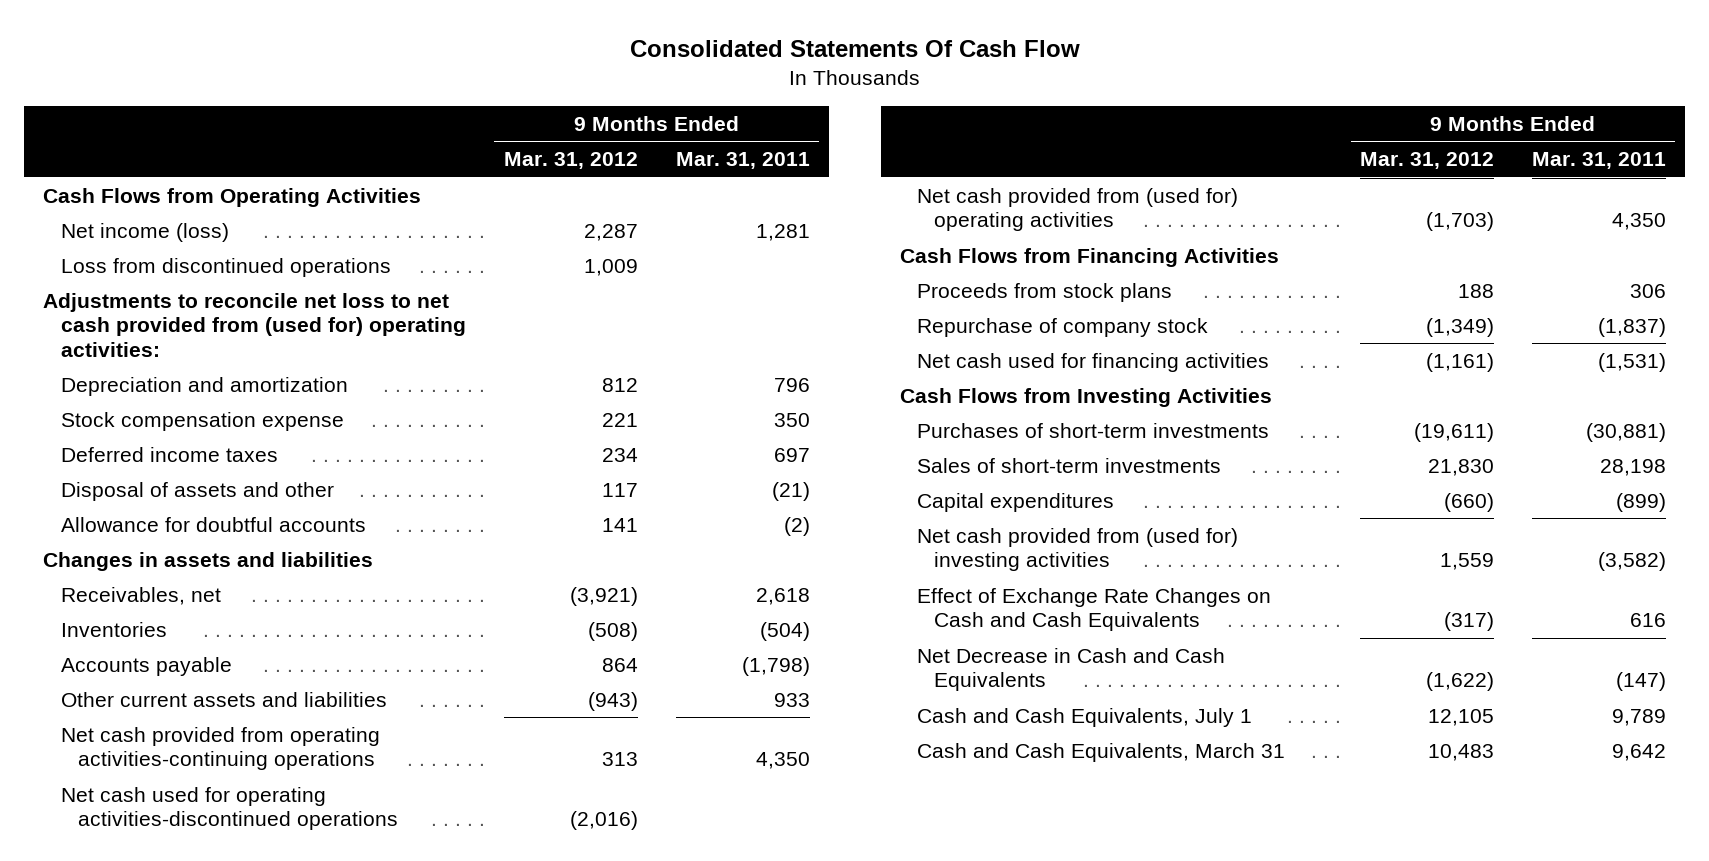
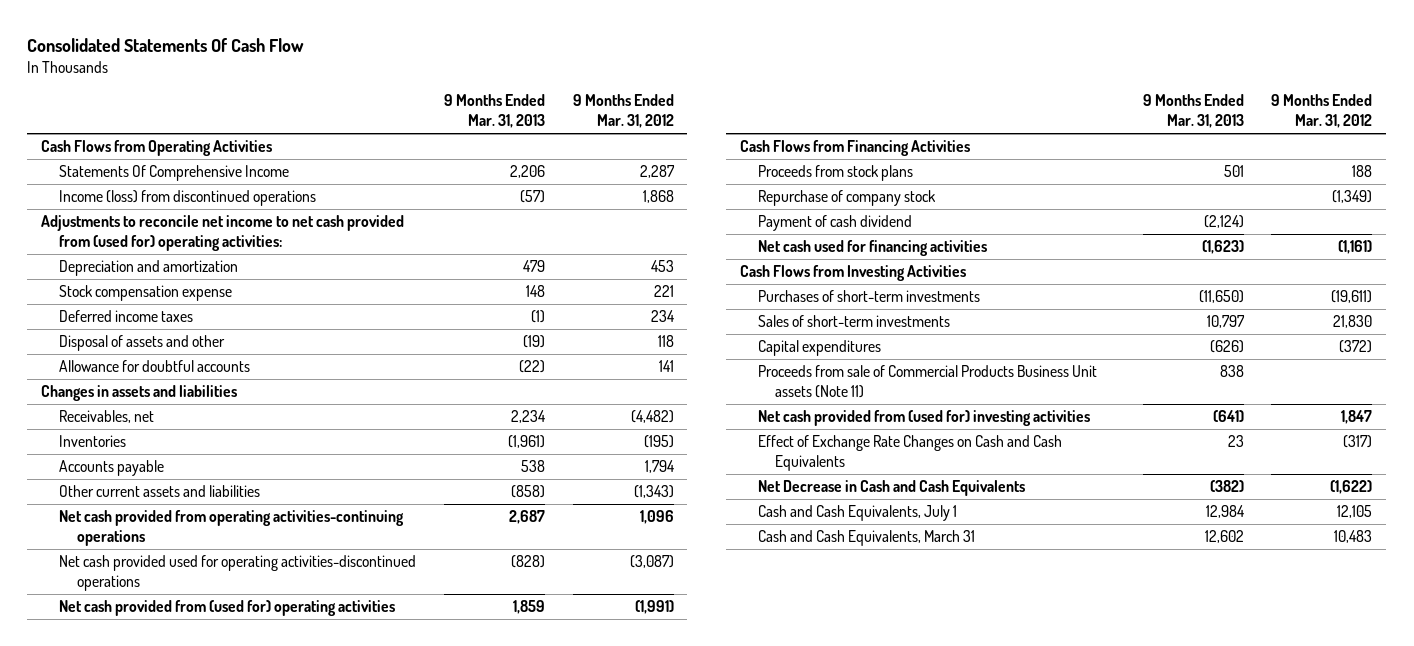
- | 9 Months Ended Mar. 31, 2012 | 9 Months Ended Mar. 31, 2011
+ | 9 Months Ended Mar. 31, 2013 | 9 Months Ended Mar. 31, 2012
- Net income (loss) | 2,287 | 1,281
- Loss from discontinued operations | 1,009 |
- Adjustments to reconcile net loss to net cash provided from (used for) operating activities:
- Depreciation and amortization | 812 | 796
+ Statements Of Comprehensive Income | 2,206 | 2,287
+ Income (loss) from discontinued operations | (57) | 1,868
+ Adjustments to reconcile net income to net cash provided from (used for) operating activities:
+ Depreciation and amortization | 479 | 453
- Disposal of assets and other | 117 | (21)
+ Disposal of assets and other | (19) | 118
- Receivables, net | (3,921) | 2,618
- Inventories | (508) | (504)
- Accounts payable | 864 | (1,798)
- Other current assets and liabilities | (943) | 933
- Net cash provided from operating activities-continuing operations | 313 | 4,350
- Net cash used for operating activities-discontinued operations | (2,016) |
- Net cash provided from (used for) operating activities | (1,703) | 4,350
+ Receivables, net | 2,234 | (4,482)
+ Inventories | (1,961) | (195)
+ Accounts payable | 538 | 1,794
+ Other current assets and liabilities | (858) | (1,343)
+ Net cash provided from operating activities-continuing operations | 2,687 | 1,096
+ Net cash provided used for operating activities-discontinued operations | (828) | (3,087)
+ Net cash provided from (used for) operating activities | 1,859 | (1,991)
+ Payment of cash dividend | (2,124) |
- Capital expenditures | (660) | (899)
- Net cash provided from (used for) investing activities | 1,559 | (3,582)
+ Capital expenditures | (626) | (372)
+ Proceeds from sale of Commercial Products Business Unit assets (Note 11) | 838 |
+ Net cash provided from (used for) investing activities | (641) | 1,847

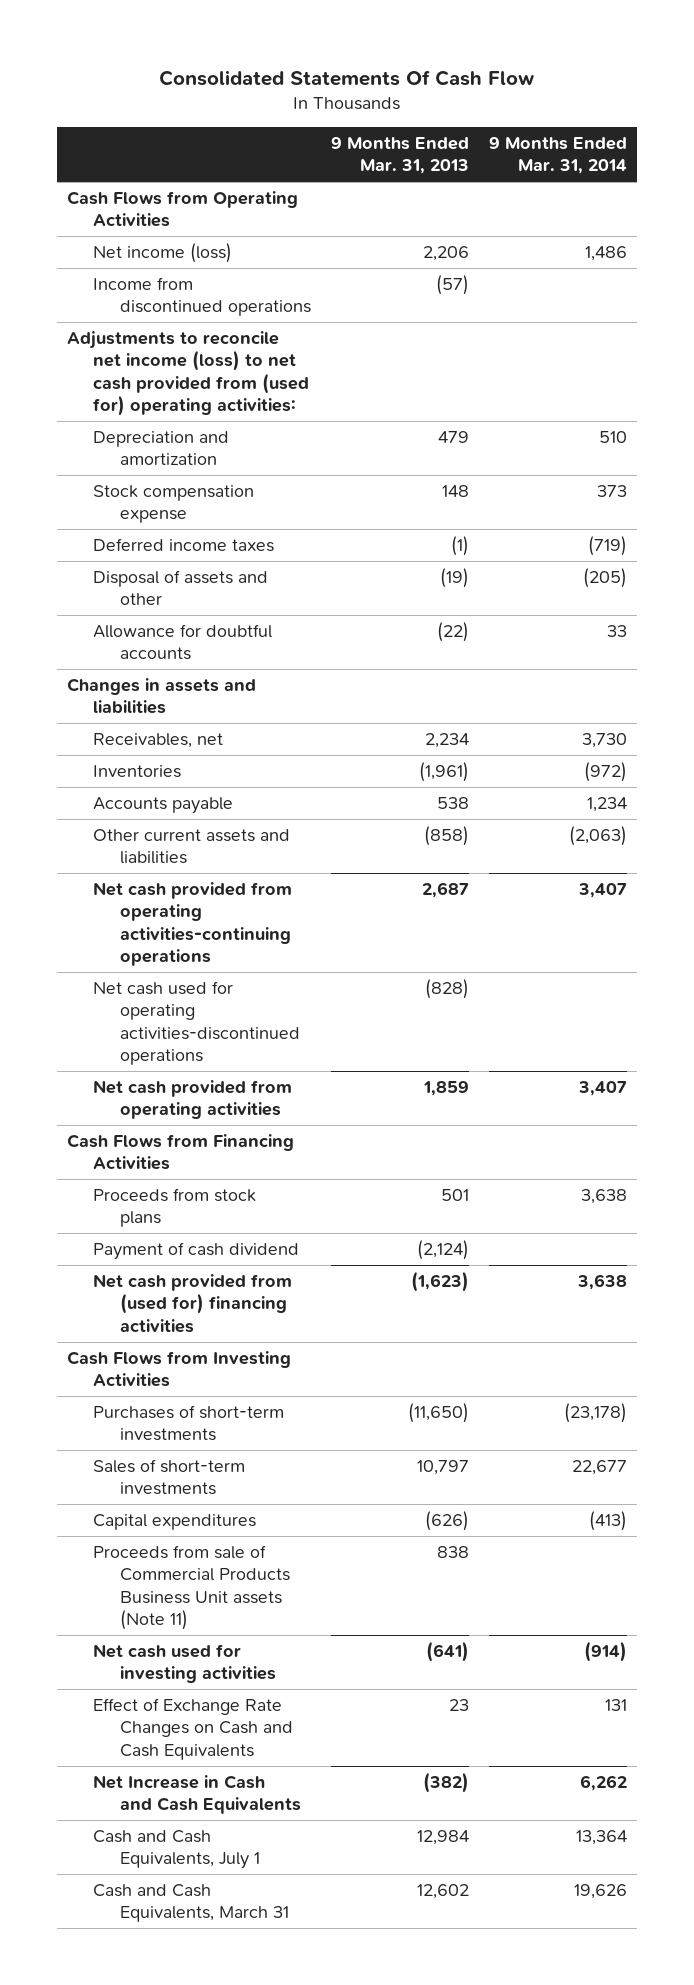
- | 9 Months Ended Mar. 31, 2013 | 9 Months Ended Mar. 31, 2012
+ | 9 Months Ended Mar. 31, 2013 | 9 Months Ended Mar. 31, 2014
- Statements Of Comprehensive Income | 2,206 | 2,287
- Income (loss) from discontinued operations | (57) | 1,868
- Adjustments to reconcile net income to net cash provided from (used for) operating activities:
+ Net income (loss) | 2,206 | 1,486
+ Income from discontinued operations | (57) |
+ Adjustments to reconcile net income (loss) to net cash provided from (used for) operating activities:
- Net cash provided used for operating activities-discontinued operations | (828) | (3,087)
- Net cash provided from (used for) operating activities | 1,859 | (1,991)
+ Net cash used for operating activities-discontinued operations | (828) |
+ Net cash provided from operating activities | 1,859 | 3,407
- Repurchase of company stock | | (1,349)
- Net cash used for financing activities | (1,623) | (1,161)
+ Net cash provided from (used for) financing activities | (1,623) | 3,638
- Net cash provided from (used for) investing activities | (641) | 1,847
+ Net cash used for investing activities | (641) | (914)
- Net Decrease in Cash and Cash Equivalents | (382) | (1,622)
+ Net Increase in Cash and Cash Equivalents | (382) | 6,262

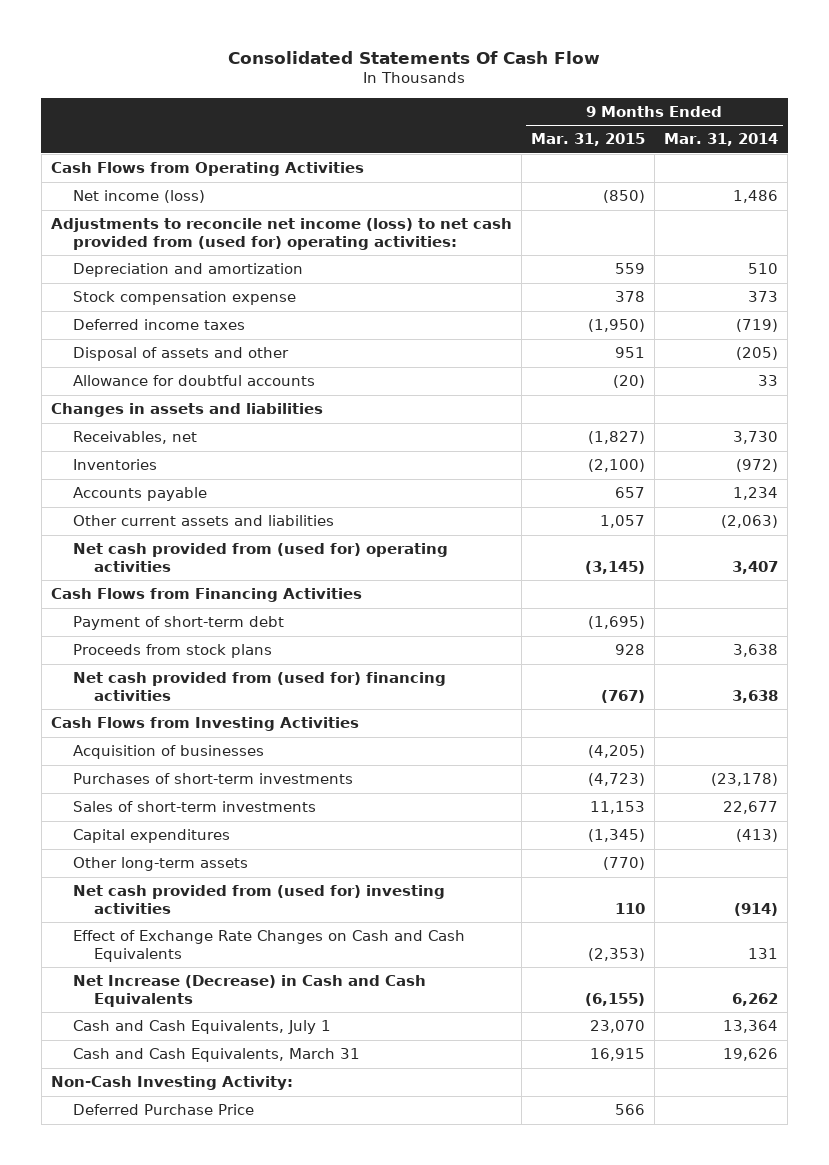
- | 9 Months Ended Mar. 31, 2013 | 9 Months Ended Mar. 31, 2014
+ | 9 Months Ended Mar. 31, 2015 | 9 Months Ended Mar. 31, 2014
- Income from discontinued operations | (57) |
- Net cash provided from operating activities-continuing operations | 2,687 | 3,407
- Net cash used for operating activities-discontinued operations | (828) |
- Net cash provided from operating activities | 1,859 | 3,407
+ Net cash provided from (used for) operating activities | (3,145) | 3,407
+ Payment of short-term debt | (1,695) |
- Payment of cash dividend | (2,124) |
+ Acquisition of businesses | (4,205) |
- Proceeds from sale of Commercial Products Business Unit assets (Note 11) | 838 |
- Net cash used for investing activities | (641) | (914)
+ Other long-term assets | (770) |
+ Net cash provided from (used for) investing activities | 110 | (914)
- Net Increase in Cash and Cash Equivalents | (382) | 6,262
+ Net Increase (Decrease) in Cash and Cash Equivalents | (6,155) | 6,262
+ Non-Cash Investing Activity:
+ Deferred Purchase Price | 566 |

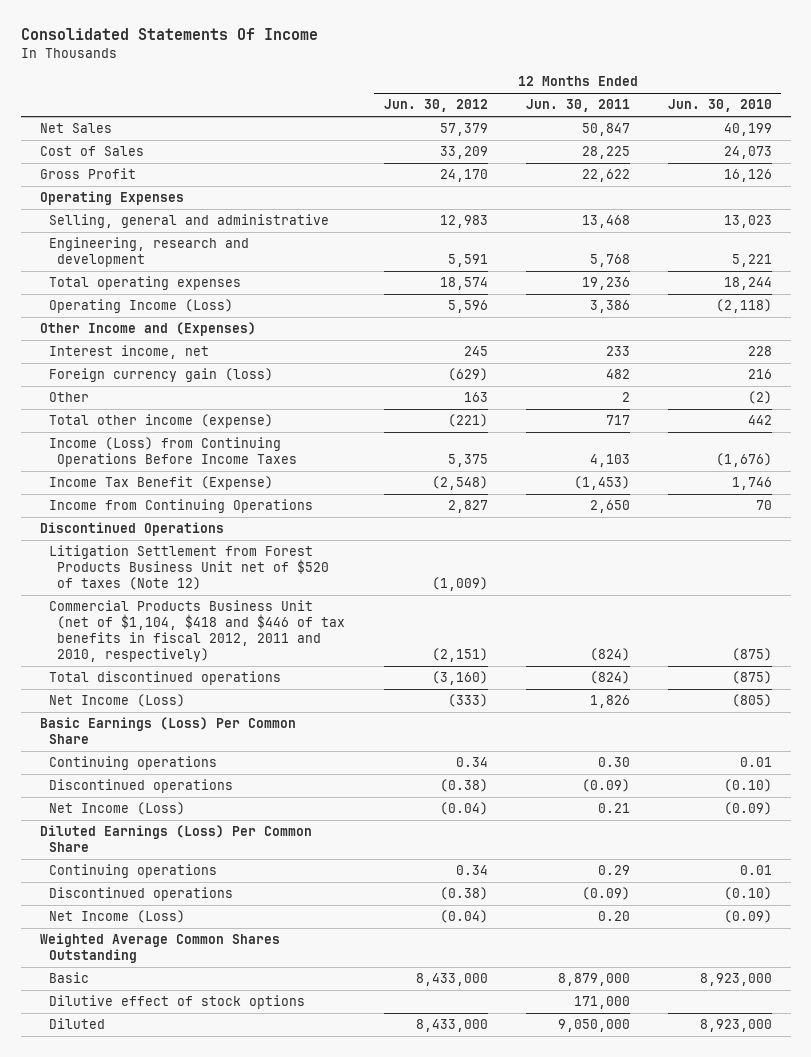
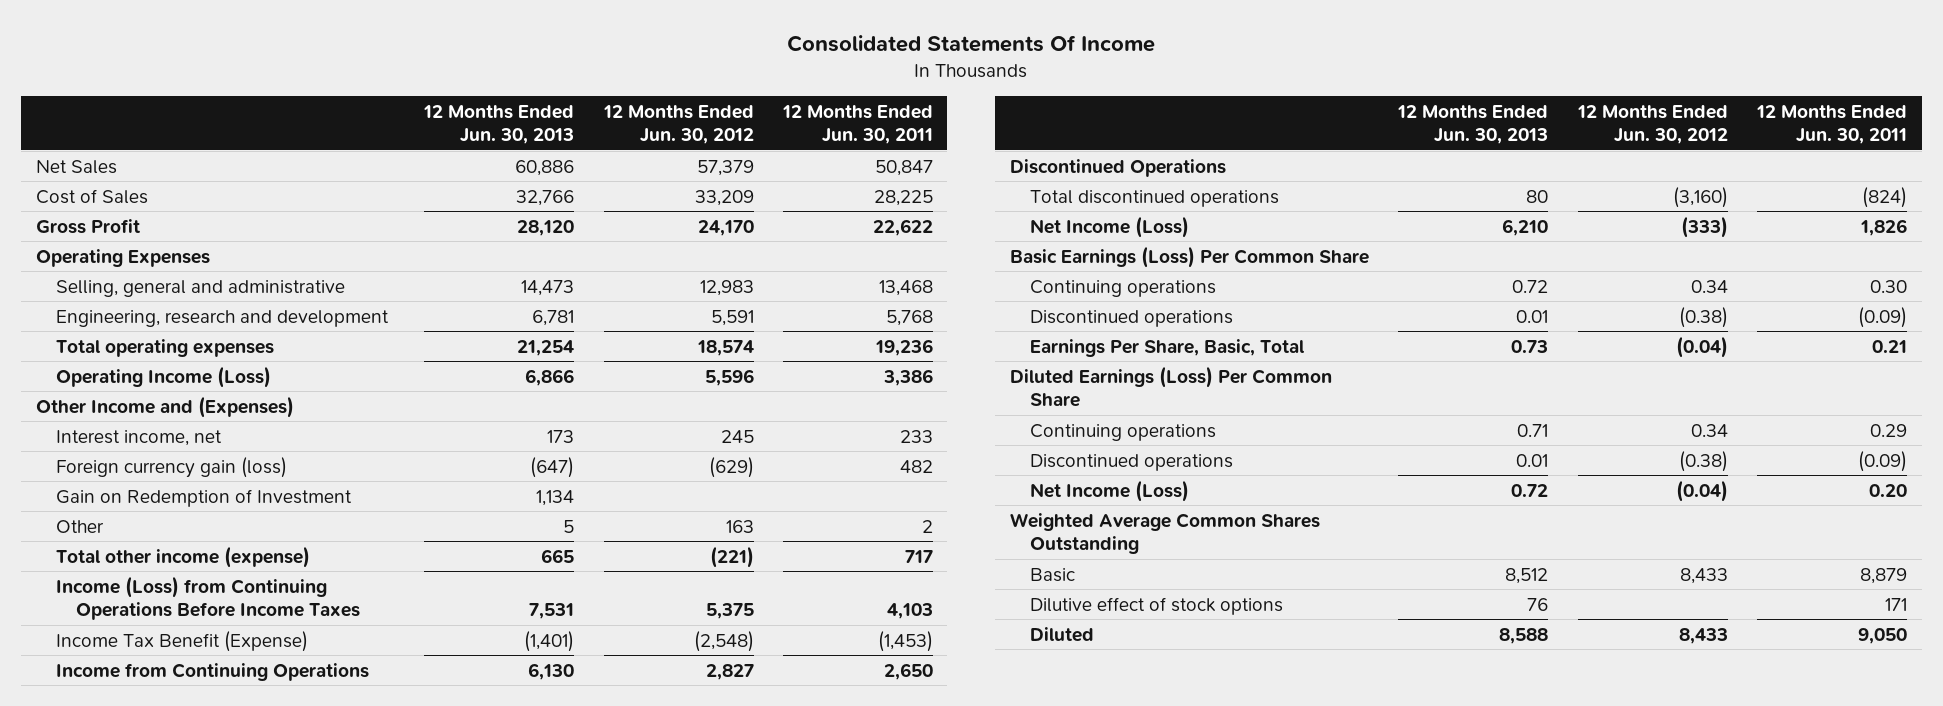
- | 12 Months Ended Jun. 30, 2012 | 12 Months Ended Jun. 30, 2011 | 12 Months Ended Jun. 30, 2010
+ | 12 Months Ended Jun. 30, 2013 | 12 Months Ended Jun. 30, 2012 | 12 Months Ended Jun. 30, 2011
+ Gain on Redemption of Investment | 1,134 | |
- Litigation Settlement from Forest Products Business Unit net of $520 of taxes (Note 12) | (1,009) | |
- Commercial Products Business Unit (net of $1,104, $418 and $446 of tax benefits in fiscal 2012, 2011 and 2010, respectively) | (2,151) | (824) | (875)
- Net Income (Loss) | (0.04) | 0.21 | (0.09)
+ Earnings Per Share, Basic, Total | 0.73 | (0.04) | 0.21
- Basic | 8,433,000 | 8,879,000 | 8,923,000
- Dilutive effect of stock options | | 171,000 |
- Diluted | 8,433,000 | 9,050,000 | 8,923,000
+ Basic | 8,512 | 8,433 | 8,879
+ Dilutive effect of stock options | 76 | | 171
+ Diluted | 8,588 | 8,433 | 9,050

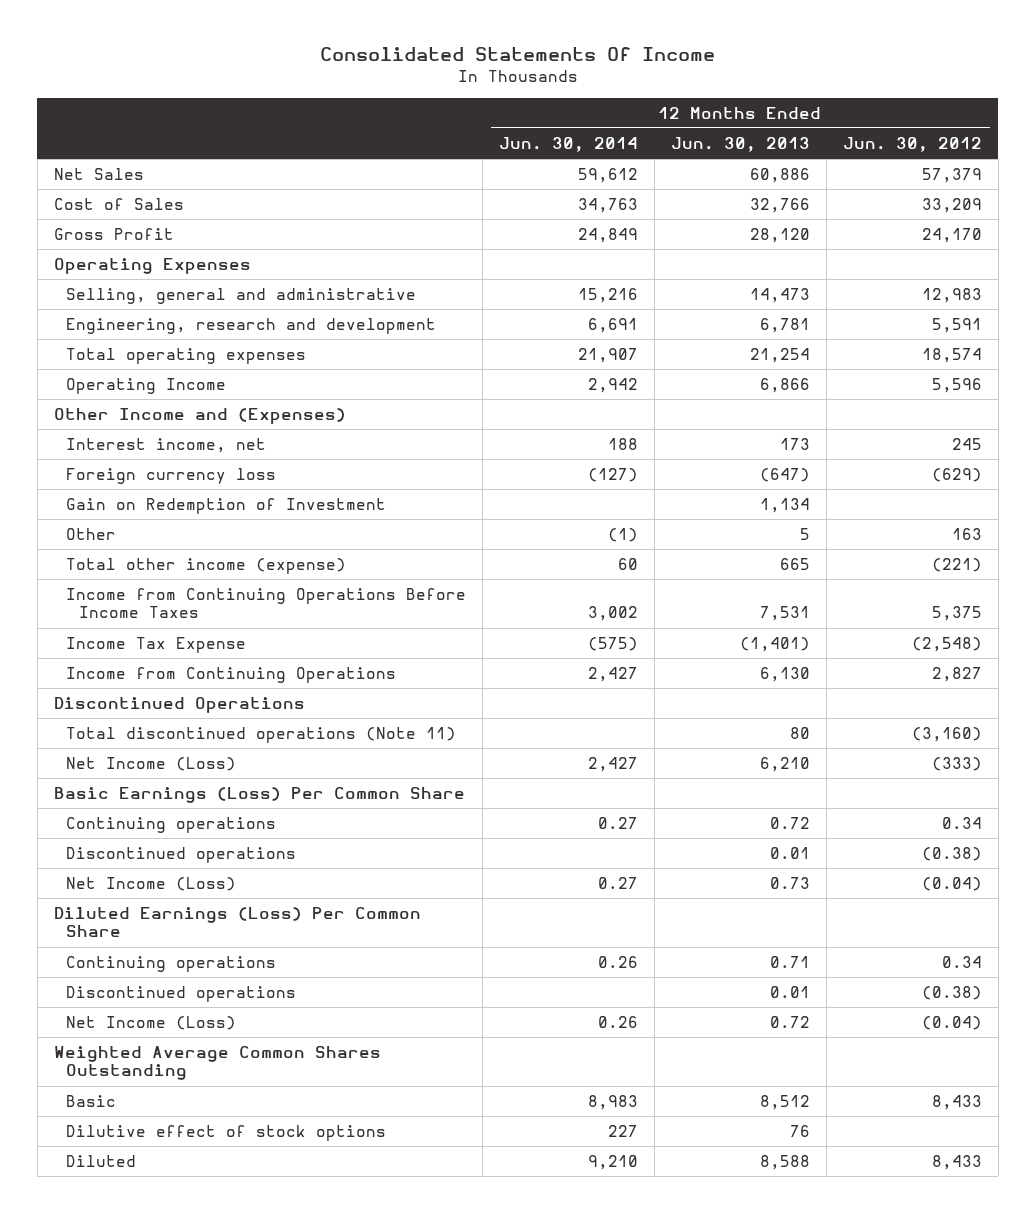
- | 12 Months Ended Jun. 30, 2013 | 12 Months Ended Jun. 30, 2012 | 12 Months Ended Jun. 30, 2011
+ | 12 Months Ended Jun. 30, 2014 | 12 Months Ended Jun. 30, 2013 | 12 Months Ended Jun. 30, 2012
- Operating Income (Loss) | 6,866 | 5,596 | 3,386
+ Operating Income | 2,942 | 6,866 | 5,596
- Foreign currency gain (loss) | (647) | (629) | 482
+ Foreign currency loss | (127) | (647) | (629)
- Income (Loss) from Continuing Operations Before Income Taxes | 7,531 | 5,375 | 4,103
- Income Tax Benefit (Expense) | (1,401) | (2,548) | (1,453)
+ Income from Continuing Operations Before Income Taxes | 3,002 | 7,531 | 5,375
+ Income Tax Expense | (575) | (1,401) | (2,548)
- Total discontinued operations | 80 | (3,160) | (824)
+ Total discontinued operations (Note 11) | | 80 | (3,160)
- Earnings Per Share, Basic, Total | 0.73 | (0.04) | 0.21
+ Net Income (Loss) | 0.27 | 0.73 | (0.04)

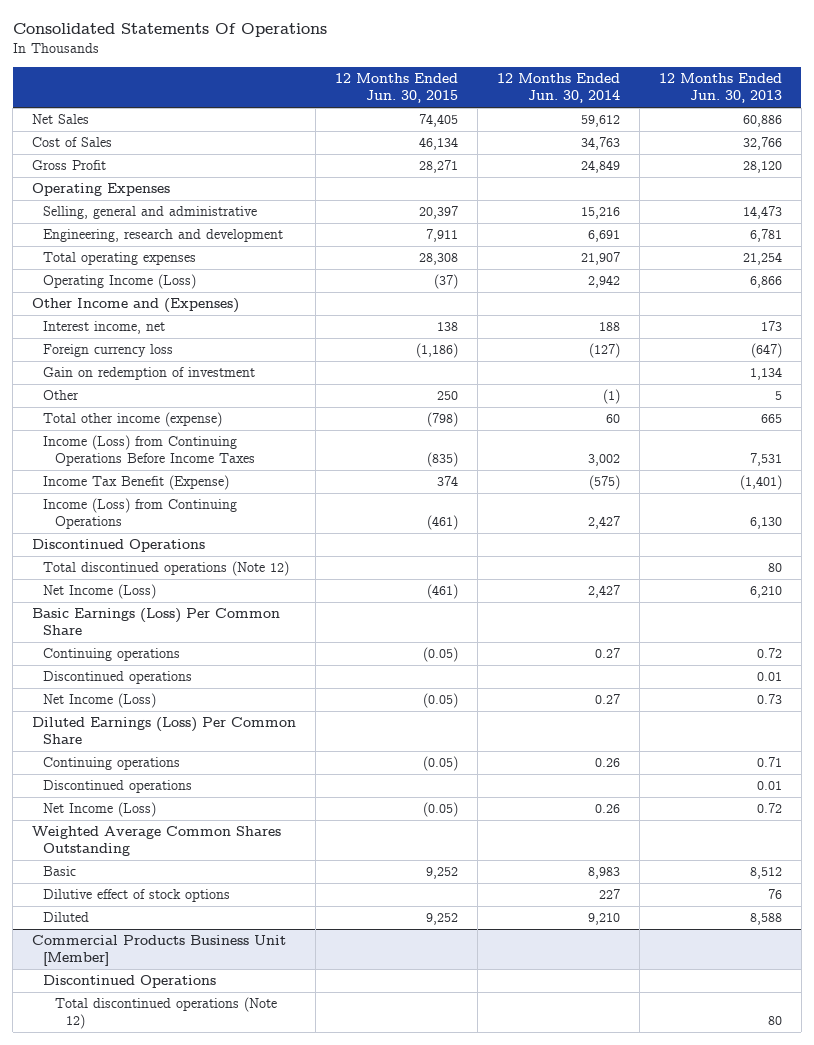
- Consolidated Statements Of Income
+ Consolidated Statements Of Operations
- | 12 Months Ended Jun. 30, 2014 | 12 Months Ended Jun. 30, 2013 | 12 Months Ended Jun. 30, 2012
+ | 12 Months Ended Jun. 30, 2015 | 12 Months Ended Jun. 30, 2014 | 12 Months Ended Jun. 30, 2013
- Operating Income | 2,942 | 6,866 | 5,596
+ Operating Income (Loss) | (37) | 2,942 | 6,866
- Gain on Redemption of Investment | | 1,134 |
+ Gain on redemption of investment | | | 1,134
- Income from Continuing Operations Before Income Taxes | 3,002 | 7,531 | 5,375
- Income Tax Expense | (575) | (1,401) | (2,548)
- Income from Continuing Operations | 2,427 | 6,130 | 2,827
+ Income (Loss) from Continuing Operations Before Income Taxes | (835) | 3,002 | 7,531
+ Income Tax Benefit (Expense) | 374 | (575) | (1,401)
+ Income (Loss) from Continuing Operations | (461) | 2,427 | 6,130
- Total discontinued operations (Note 11) | | 80 | (3,160)
+ Total discontinued operations (Note 12) | | | 80
+ Commercial Products Business Unit [Member]
+ Discontinued Operations
+ Total discontinued operations (Note 12) | | | 80

